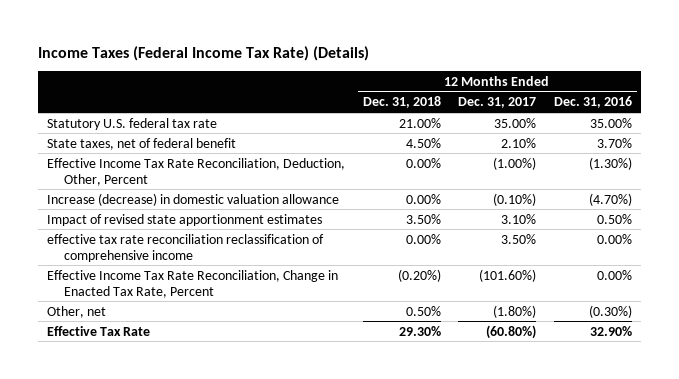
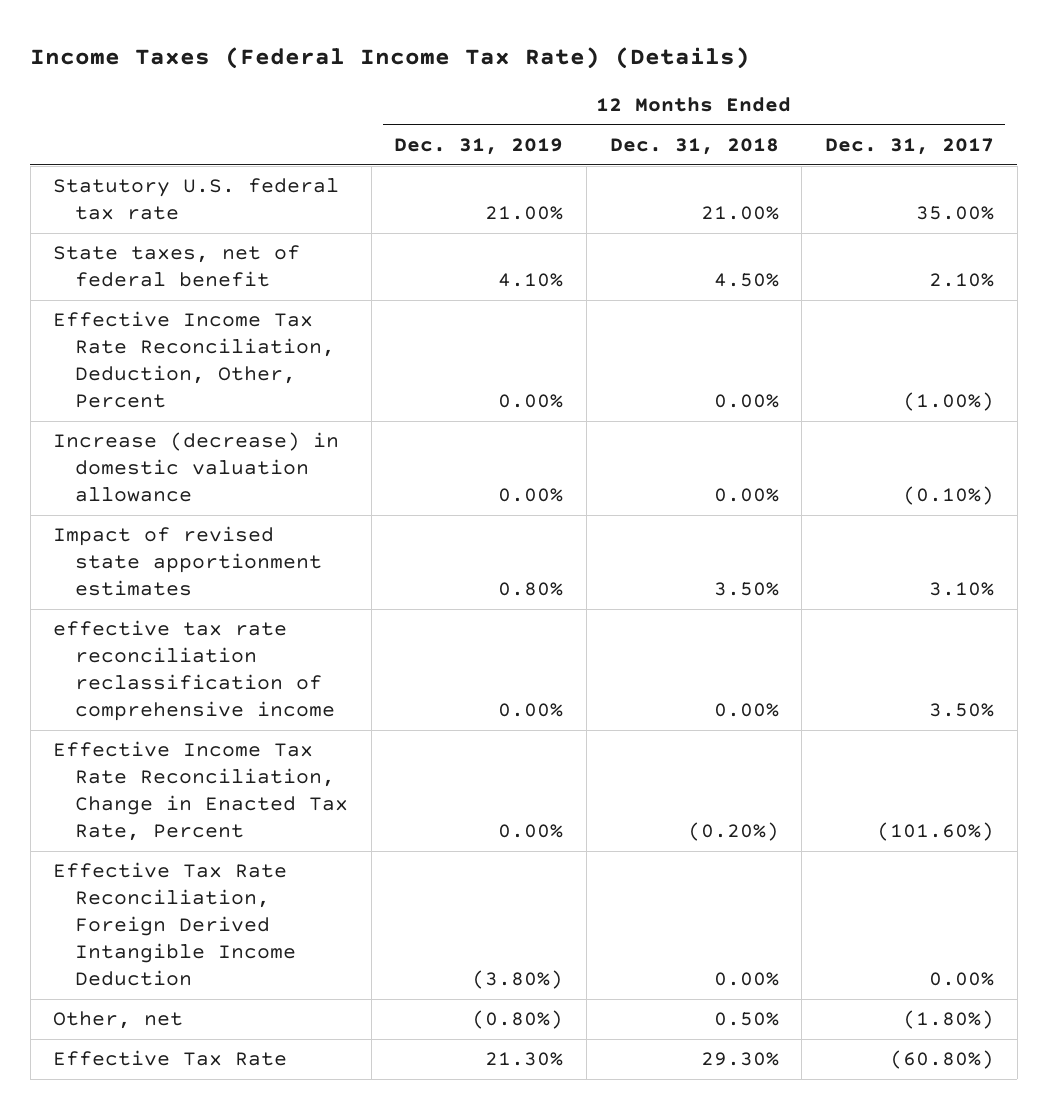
- | 12 Months Ended Dec. 31, 2018 | 12 Months Ended Dec. 31, 2017 | 12 Months Ended Dec. 31, 2016
+ | 12 Months Ended Dec. 31, 2019 | 12 Months Ended Dec. 31, 2018 | 12 Months Ended Dec. 31, 2017
+ Effective Tax Rate Reconciliation, Foreign Derived Intangible Income Deduction | (3.80%) | 0.00% | 0.00%

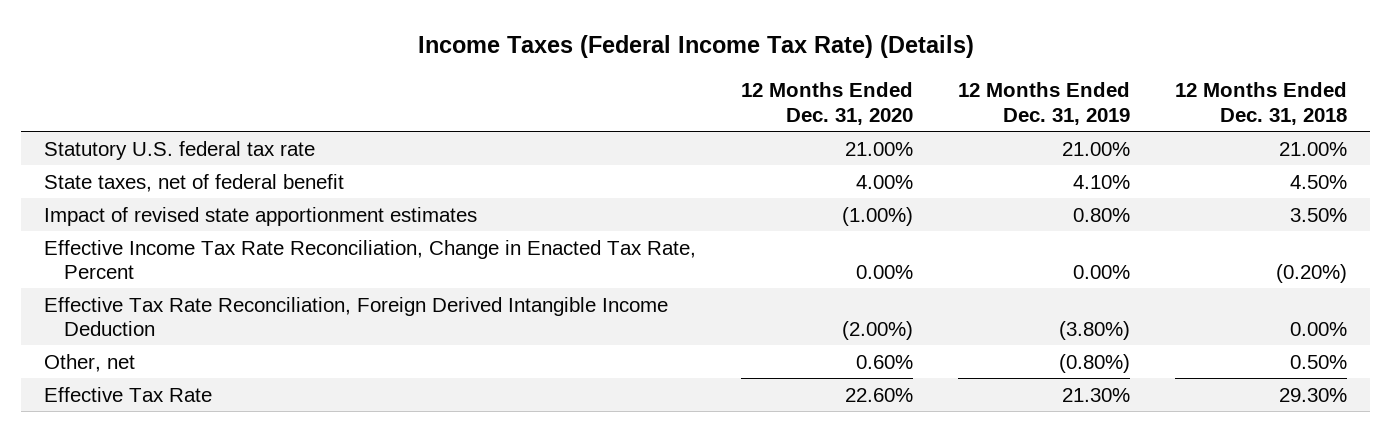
- | 12 Months Ended Dec. 31, 2019 | 12 Months Ended Dec. 31, 2018 | 12 Months Ended Dec. 31, 2017
+ | 12 Months Ended Dec. 31, 2020 | 12 Months Ended Dec. 31, 2019 | 12 Months Ended Dec. 31, 2018
- Effective Income Tax Rate Reconciliation, Deduction, Other, Percent | 0.00% | 0.00% | (1.00%)
- Increase (decrease) in domestic valuation allowance | 0.00% | 0.00% | (0.10%)
- effective tax rate reconciliation reclassification of comprehensive income | 0.00% | 0.00% | 3.50%

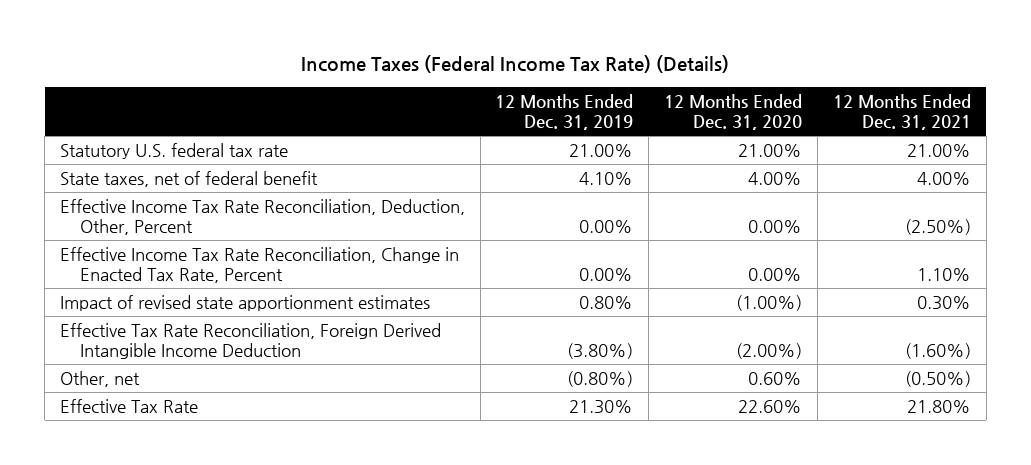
- | 12 Months Ended Dec. 31, 2020 | 12 Months Ended Dec. 31, 2019 | 12 Months Ended Dec. 31, 2018
+ | 12 Months Ended Dec. 31, 2019 | 12 Months Ended Dec. 31, 2020 | 12 Months Ended Dec. 31, 2021
+ Effective Income Tax Rate Reconciliation, Deduction, Other, Percent | 0.00% | 0.00% | (2.50%)
moved down: Impact of revised state apportionment estimates | 0.80% | (1.00%) | 0.30%

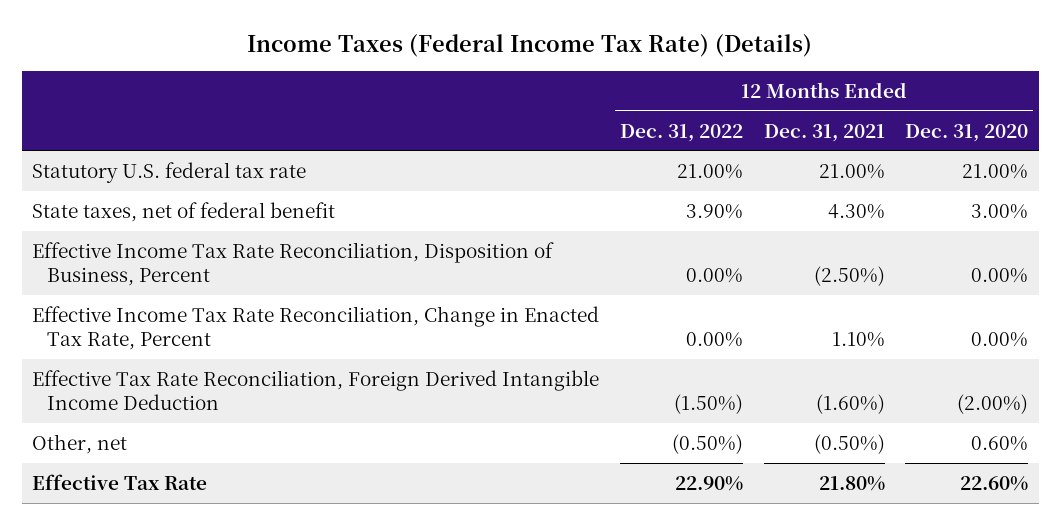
- | 12 Months Ended Dec. 31, 2019 | 12 Months Ended Dec. 31, 2020 | 12 Months Ended Dec. 31, 2021
+ | 12 Months Ended Dec. 31, 2022 | 12 Months Ended Dec. 31, 2021 | 12 Months Ended Dec. 31, 2020
- State taxes, net of federal benefit | 4.10% | 4.00% | 4.00%
- Effective Income Tax Rate Reconciliation, Deduction, Other, Percent | 0.00% | 0.00% | (2.50%)
+ State taxes, net of federal benefit | 3.90% | 4.30% | 3.00%
+ Effective Income Tax Rate Reconciliation, Disposition of Business, Percent | 0.00% | (2.50%) | 0.00%
- Impact of revised state apportionment estimates | 0.80% | (1.00%) | 0.30%

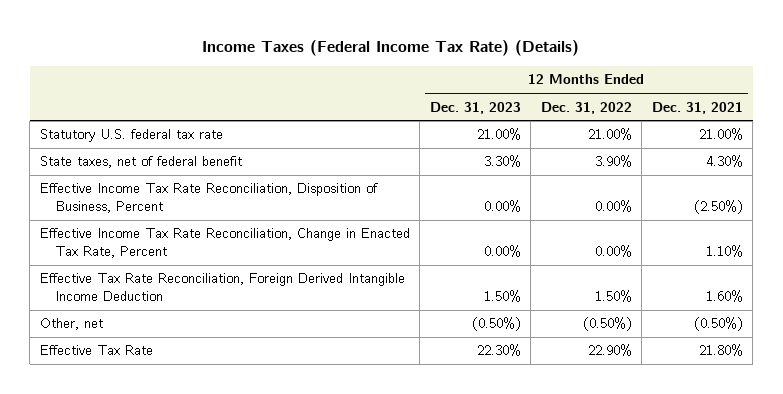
- | 12 Months Ended Dec. 31, 2022 | 12 Months Ended Dec. 31, 2021 | 12 Months Ended Dec. 31, 2020
+ | 12 Months Ended Dec. 31, 2023 | 12 Months Ended Dec. 31, 2022 | 12 Months Ended Dec. 31, 2021
- Effective Tax Rate Reconciliation, Foreign Derived Intangible Income Deduction | (1.50%) | (1.60%) | (2.00%)
+ Effective Tax Rate Reconciliation, Foreign Derived Intangible Income Deduction | 1.50% | 1.50% | 1.60%

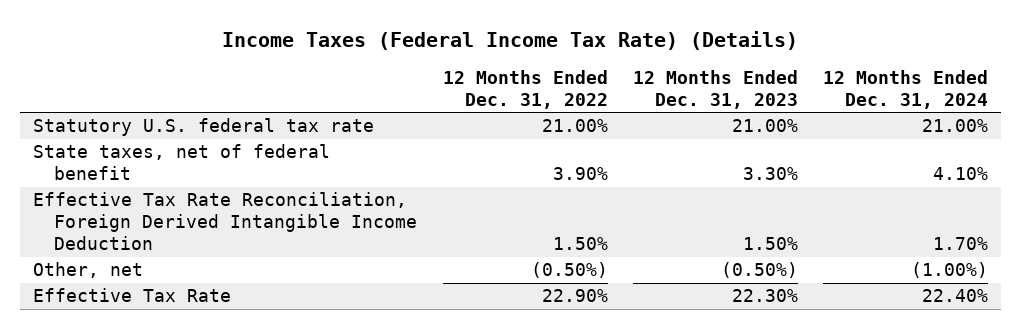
- | 12 Months Ended Dec. 31, 2023 | 12 Months Ended Dec. 31, 2022 | 12 Months Ended Dec. 31, 2021
+ | 12 Months Ended Dec. 31, 2022 | 12 Months Ended Dec. 31, 2023 | 12 Months Ended Dec. 31, 2024
- Effective Income Tax Rate Reconciliation, Disposition of Business, Percent | 0.00% | 0.00% | (2.50%)
- Effective Income Tax Rate Reconciliation, Change in Enacted Tax Rate, Percent | 0.00% | 0.00% | 1.10%

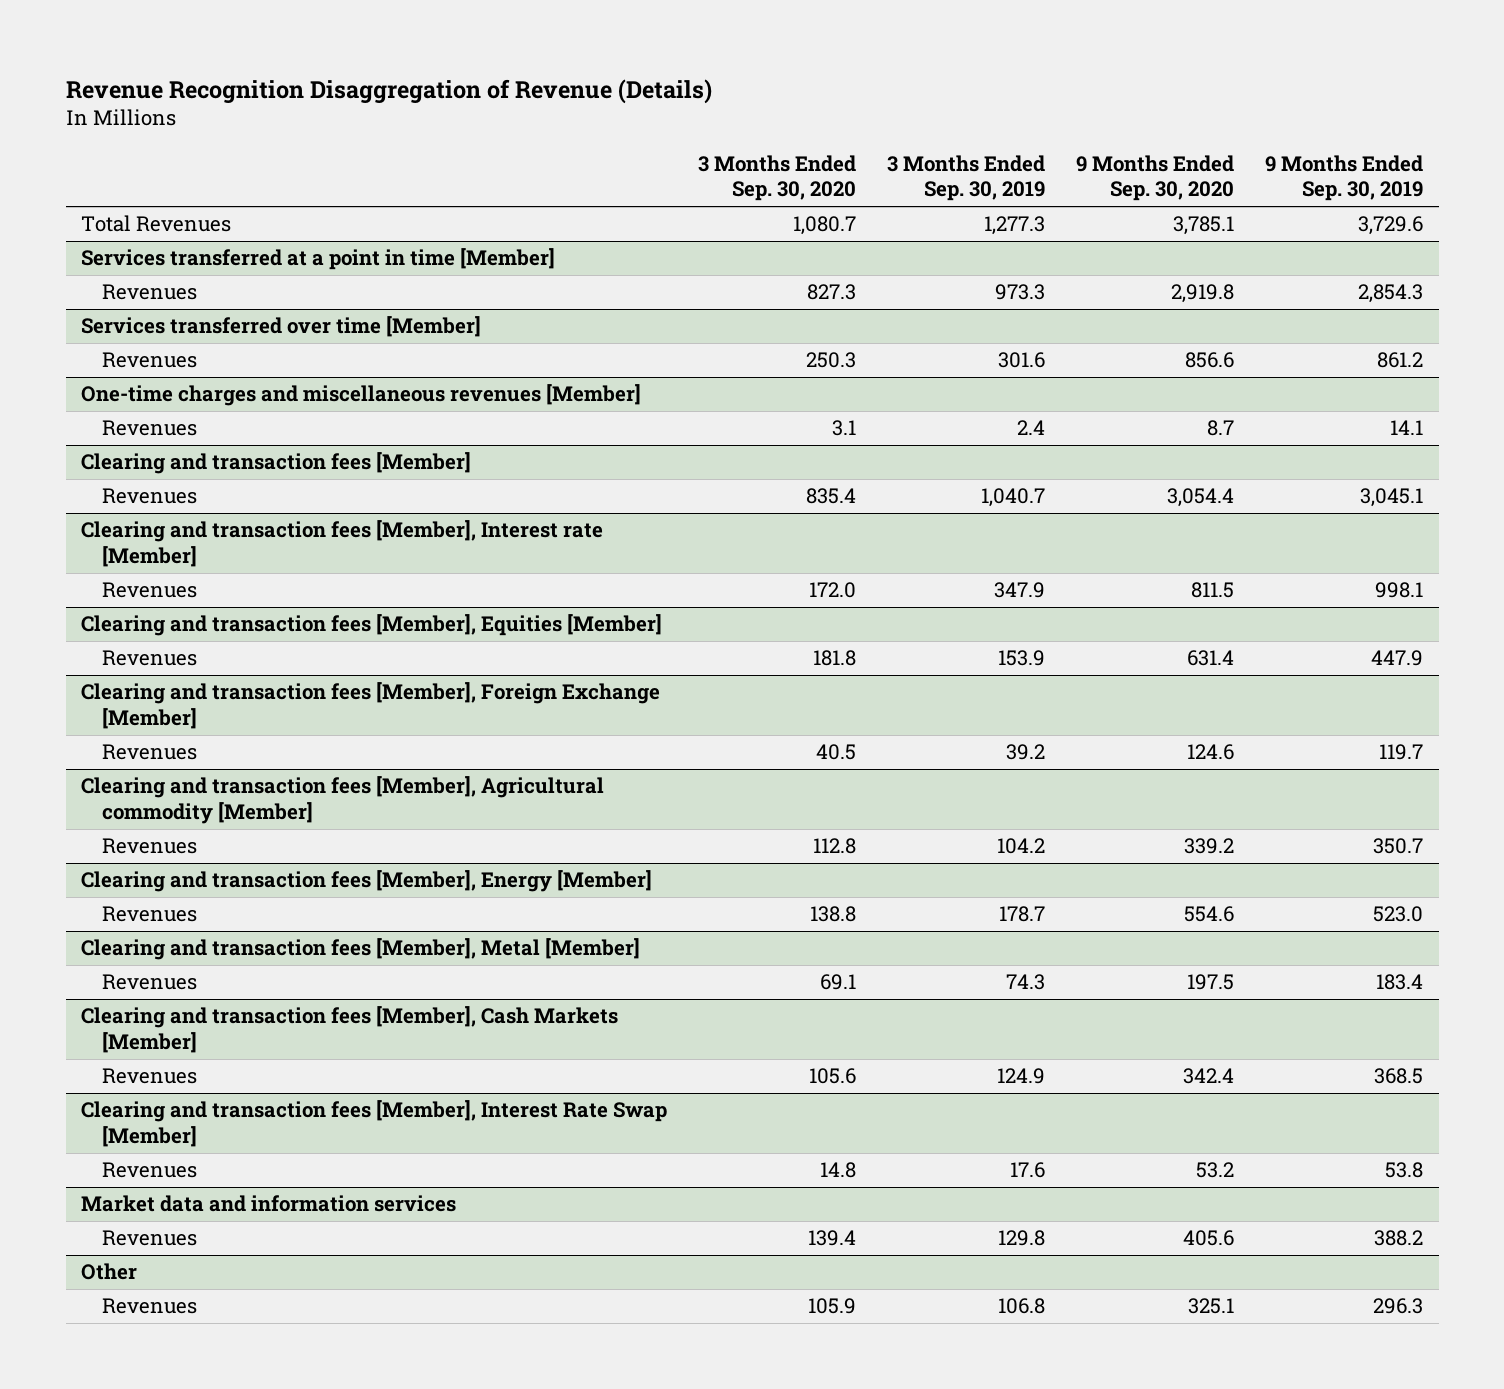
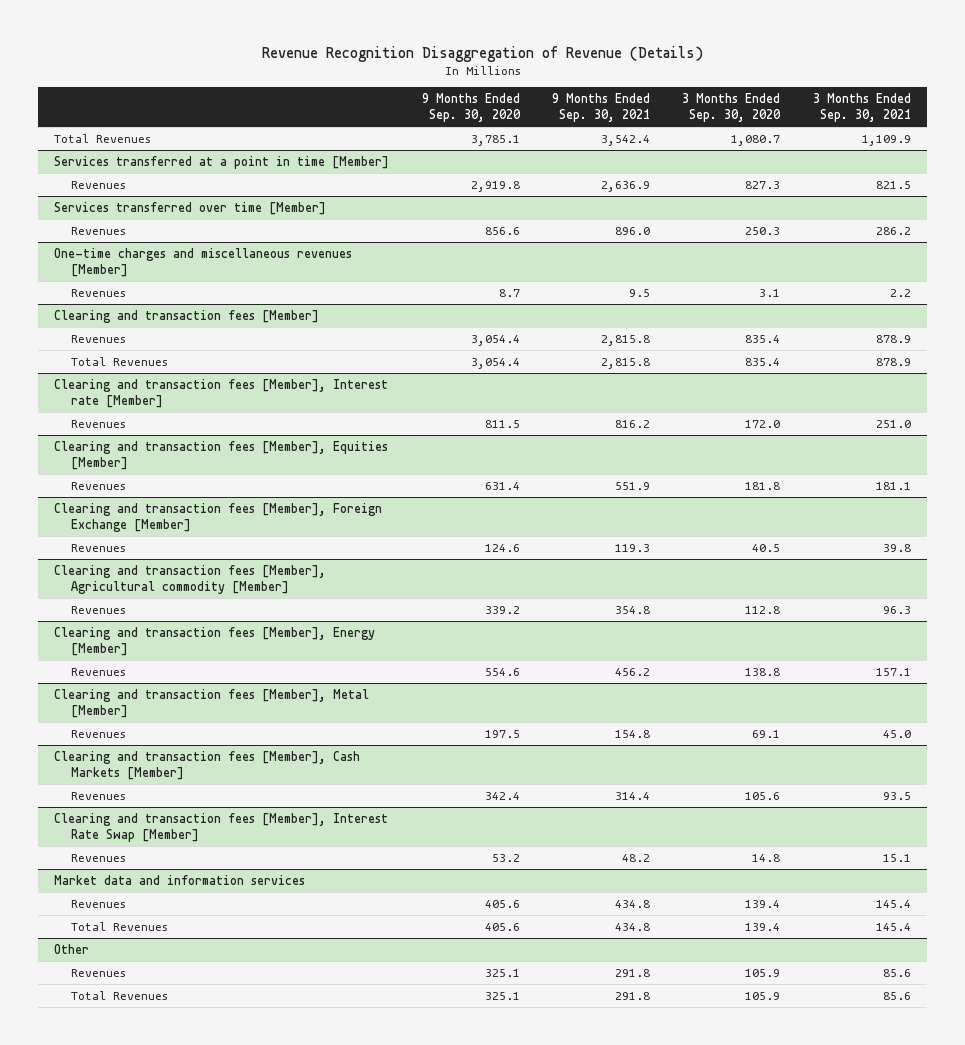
- | 3 Months Ended Sep. 30, 2020 | 3 Months Ended Sep. 30, 2019 | 9 Months Ended Sep. 30, 2020 | 9 Months Ended Sep. 30, 2019
+ | 9 Months Ended Sep. 30, 2020 | 9 Months Ended Sep. 30, 2021 | 3 Months Ended Sep. 30, 2020 | 3 Months Ended Sep. 30, 2021
@ Clearing and transaction fees [Member]
+ Total Revenues | 3,054.4 | 2,815.8 | 835.4 | 878.9
@ Market data and information services
+ Total Revenues | 405.6 | 434.8 | 139.4 | 145.4
@ Other
+ Total Revenues | 325.1 | 291.8 | 105.9 | 85.6

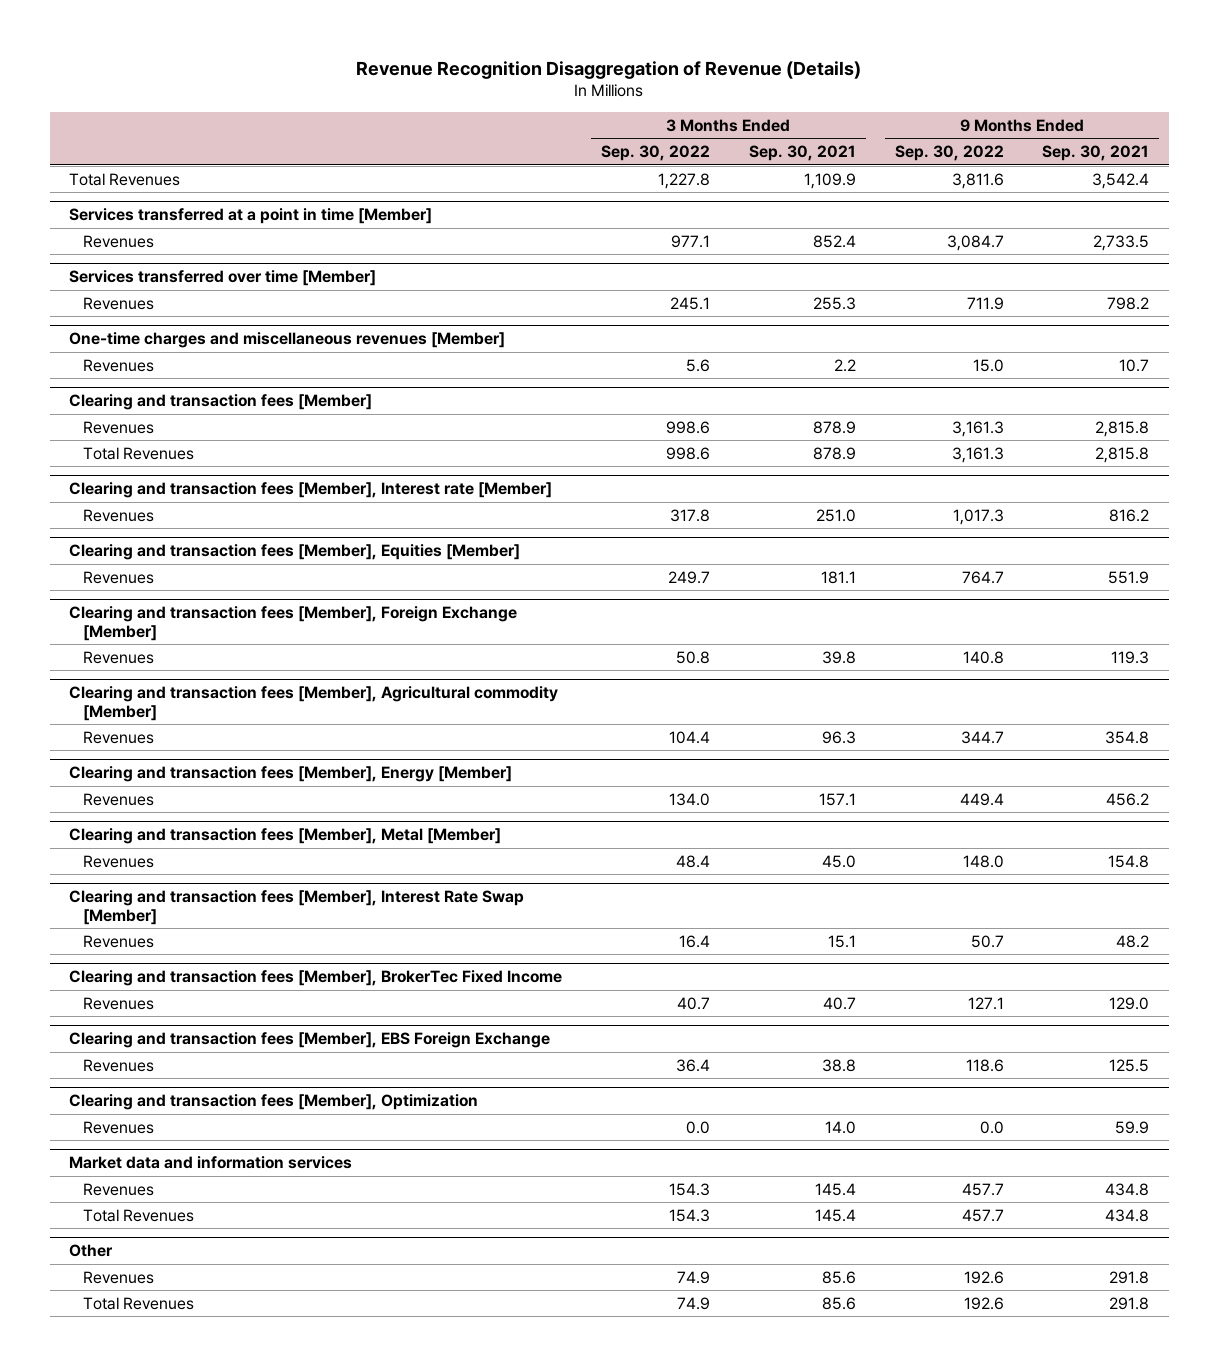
- | 9 Months Ended Sep. 30, 2020 | 9 Months Ended Sep. 30, 2021 | 3 Months Ended Sep. 30, 2020 | 3 Months Ended Sep. 30, 2021
+ | 3 Months Ended Sep. 30, 2022 | 3 Months Ended Sep. 30, 2021 | 9 Months Ended Sep. 30, 2022 | 9 Months Ended Sep. 30, 2021
@ Services transferred at a point in time [Member]
- Revenues | 2,919.8 | 2,636.9 | 827.3 | 821.5
+ Revenues | 977.1 | 852.4 | 3,084.7 | 2,733.5
@ Services transferred over time [Member]
- Revenues | 856.6 | 896.0 | 250.3 | 286.2
+ Revenues | 245.1 | 255.3 | 711.9 | 798.2
@ One-time charges and miscellaneous revenues [Member]
- Revenues | 8.7 | 9.5 | 3.1 | 2.2
+ Revenues | 5.6 | 2.2 | 15.0 | 10.7
- Clearing and transaction fees [Member], Cash Markets [Member]
- Revenues | 342.4 | 314.4 | 105.6 | 93.5
+ Clearing and transaction fees [Member], BrokerTec Fixed Income
+ Revenues | 40.7 | 40.7 | 127.1 | 129.0
+ Clearing and transaction fees [Member], EBS Foreign Exchange
+ Revenues | 36.4 | 38.8 | 118.6 | 125.5
+ Clearing and transaction fees [Member], Optimization
+ Revenues | 0.0 | 14.0 | 0.0 | 59.9

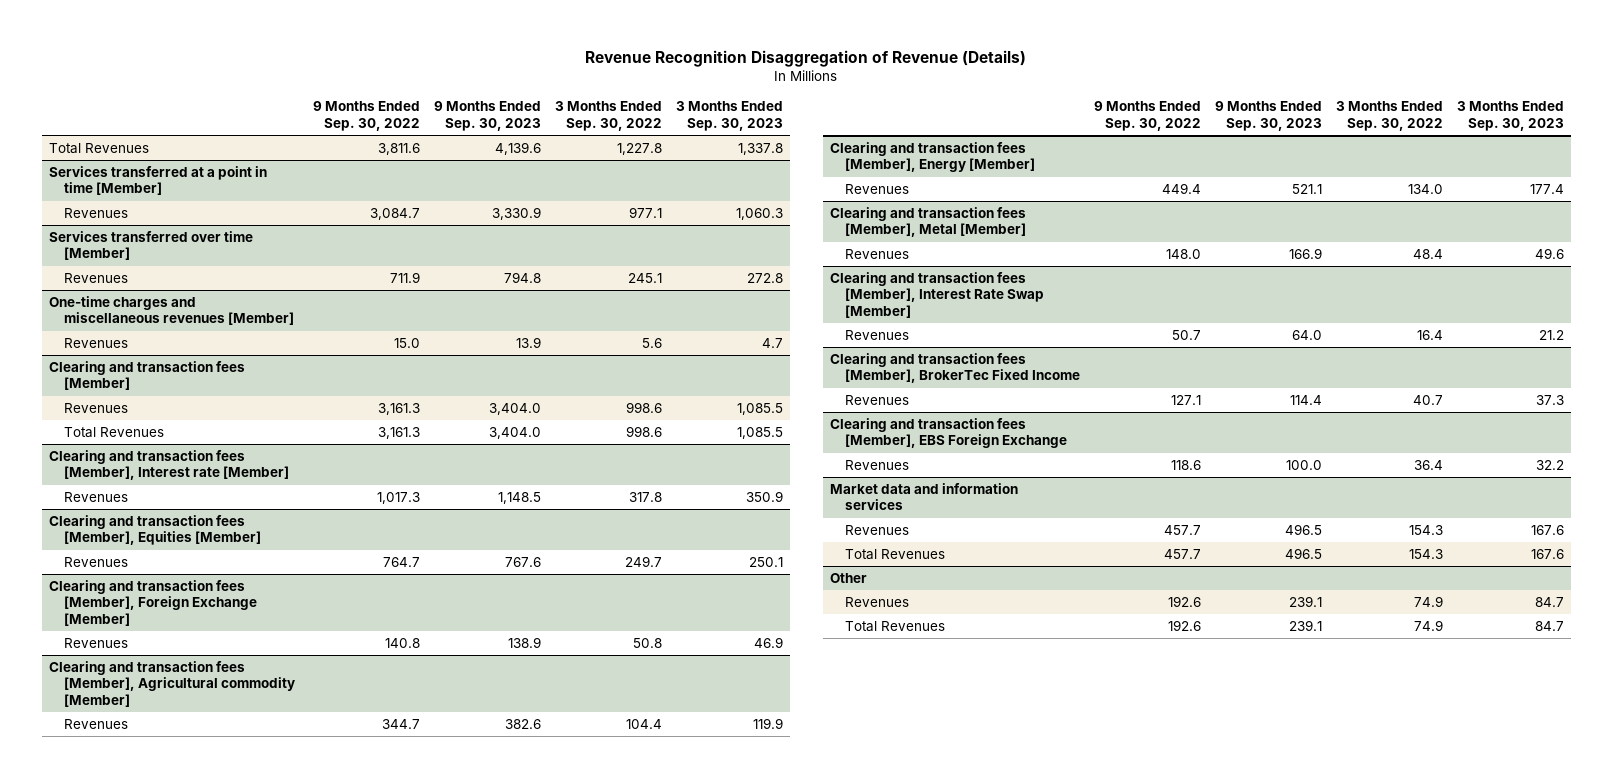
- | 3 Months Ended Sep. 30, 2022 | 3 Months Ended Sep. 30, 2021 | 9 Months Ended Sep. 30, 2022 | 9 Months Ended Sep. 30, 2021
+ | 9 Months Ended Sep. 30, 2022 | 9 Months Ended Sep. 30, 2023 | 3 Months Ended Sep. 30, 2022 | 3 Months Ended Sep. 30, 2023
- Clearing and transaction fees [Member], Optimization
- Revenues | 0.0 | 14.0 | 0.0 | 59.9

